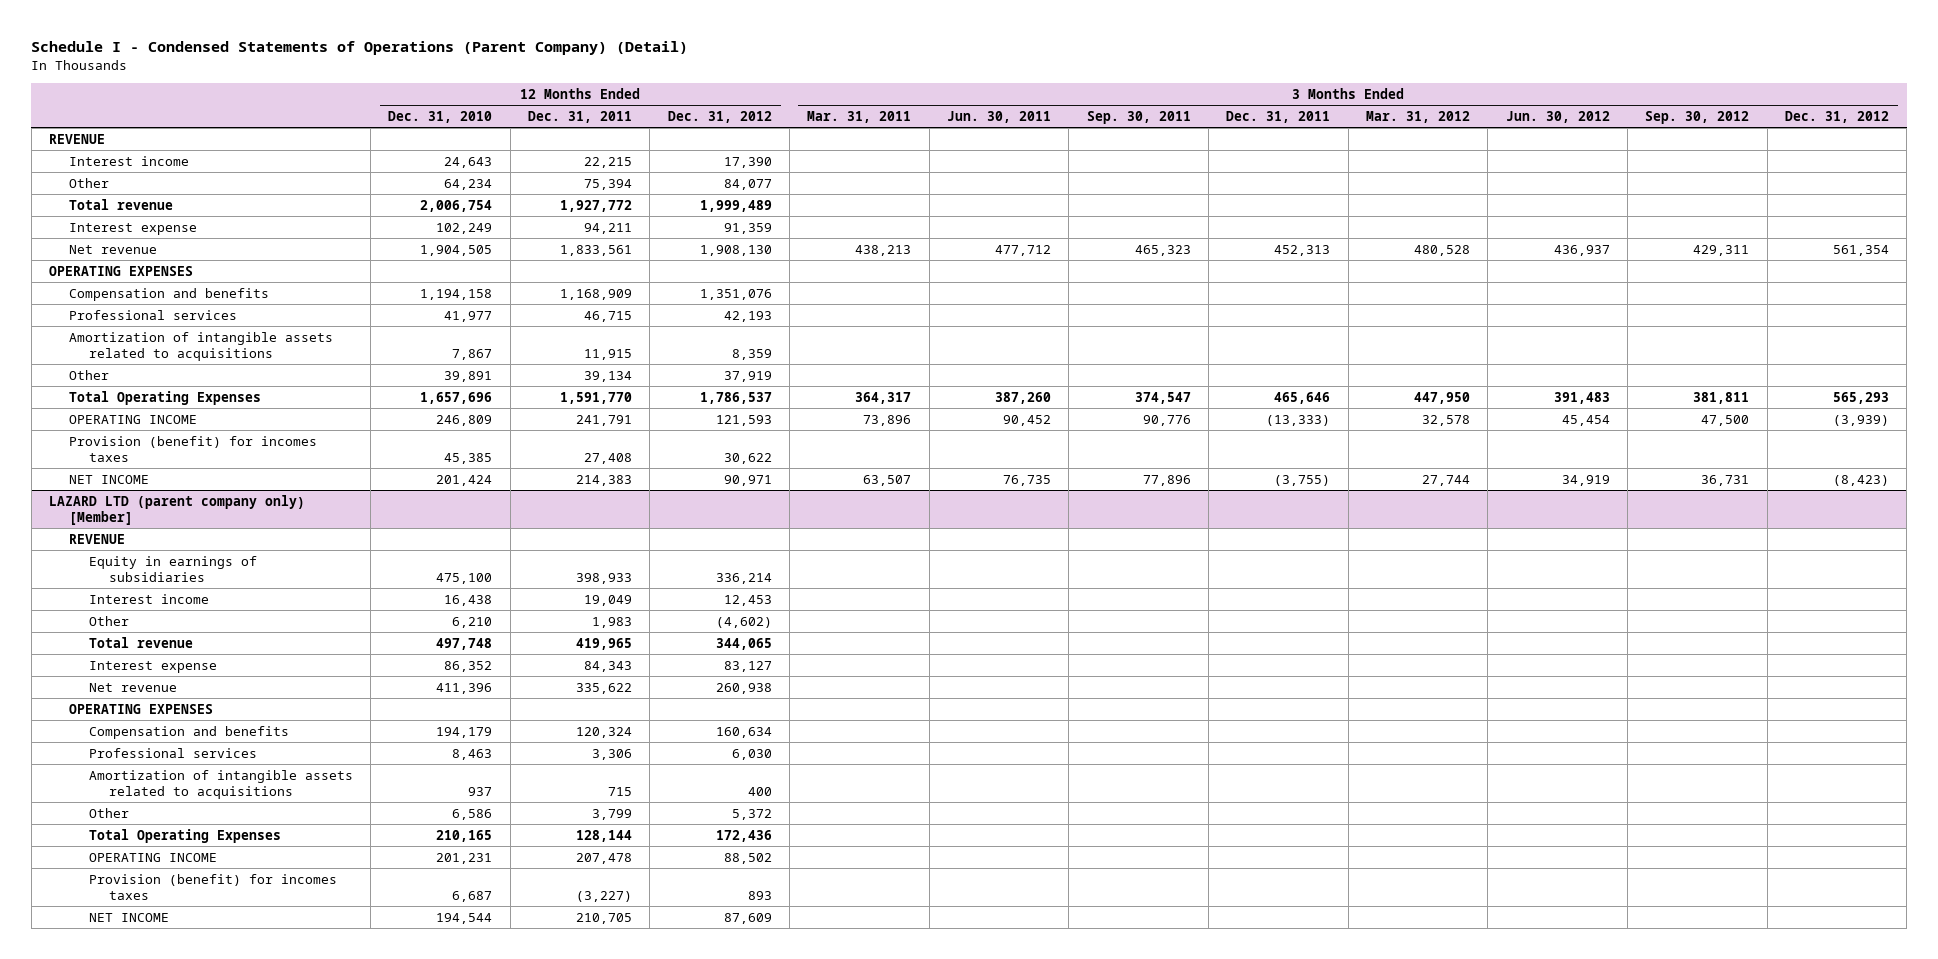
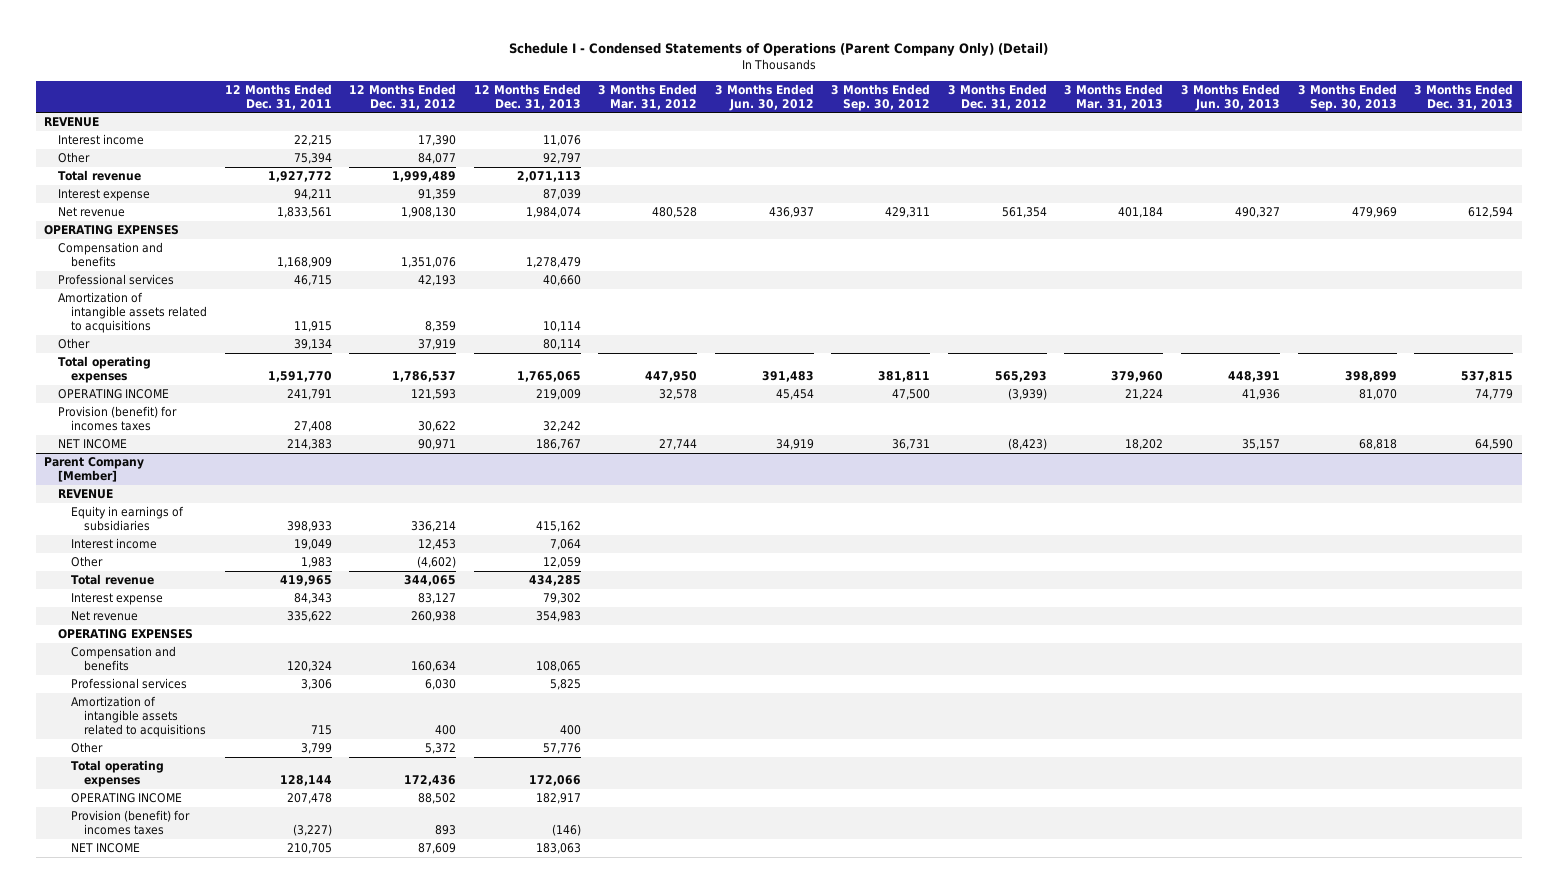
- Schedule I - Condensed Statements of Operations (Parent Company) (Detail)
+ Schedule I - Condensed Statements of Operations (Parent Company Only) (Detail)
- | 12 Months Ended Dec. 31, 2010 | 12 Months Ended Dec. 31, 2011 | 12 Months Ended Dec. 31, 2012 | 3 Months Ended Mar. 31, 2011 | 3 Months Ended Jun. 30, 2011 | 3 Months Ended Sep. 30, 2011 | 3 Months Ended Dec. 31, 2011 | 3 Months Ended Mar. 31, 2012 | 3 Months Ended Jun. 30, 2012 | 3 Months Ended Sep. 30, 2012 | 3 Months Ended Dec. 31, 2012
+ | 12 Months Ended Dec. 31, 2011 | 12 Months Ended Dec. 31, 2012 | 12 Months Ended Dec. 31, 2013 | 3 Months Ended Mar. 31, 2012 | 3 Months Ended Jun. 30, 2012 | 3 Months Ended Sep. 30, 2012 | 3 Months Ended Dec. 31, 2012 | 3 Months Ended Mar. 31, 2013 | 3 Months Ended Jun. 30, 2013 | 3 Months Ended Sep. 30, 2013 | 3 Months Ended Dec. 31, 2013
- Total Operating Expenses | 1,657,696 | 1,591,770 | 1,786,537 | 364,317 | 387,260 | 374,547 | 465,646 | 447,950 | 391,483 | 381,811 | 565,293
+ Total operating expenses | 1,591,770 | 1,786,537 | 1,765,065 | 447,950 | 391,483 | 381,811 | 565,293 | 379,960 | 448,391 | 398,899 | 537,815
- LAZARD LTD (parent company only) [Member]
+ Parent Company [Member]
- Total Operating Expenses | 210,165 | 128,144 | 172,436 | | | | | | | |
+ Total operating expenses | 128,144 | 172,436 | 172,066 | | | | | | | |

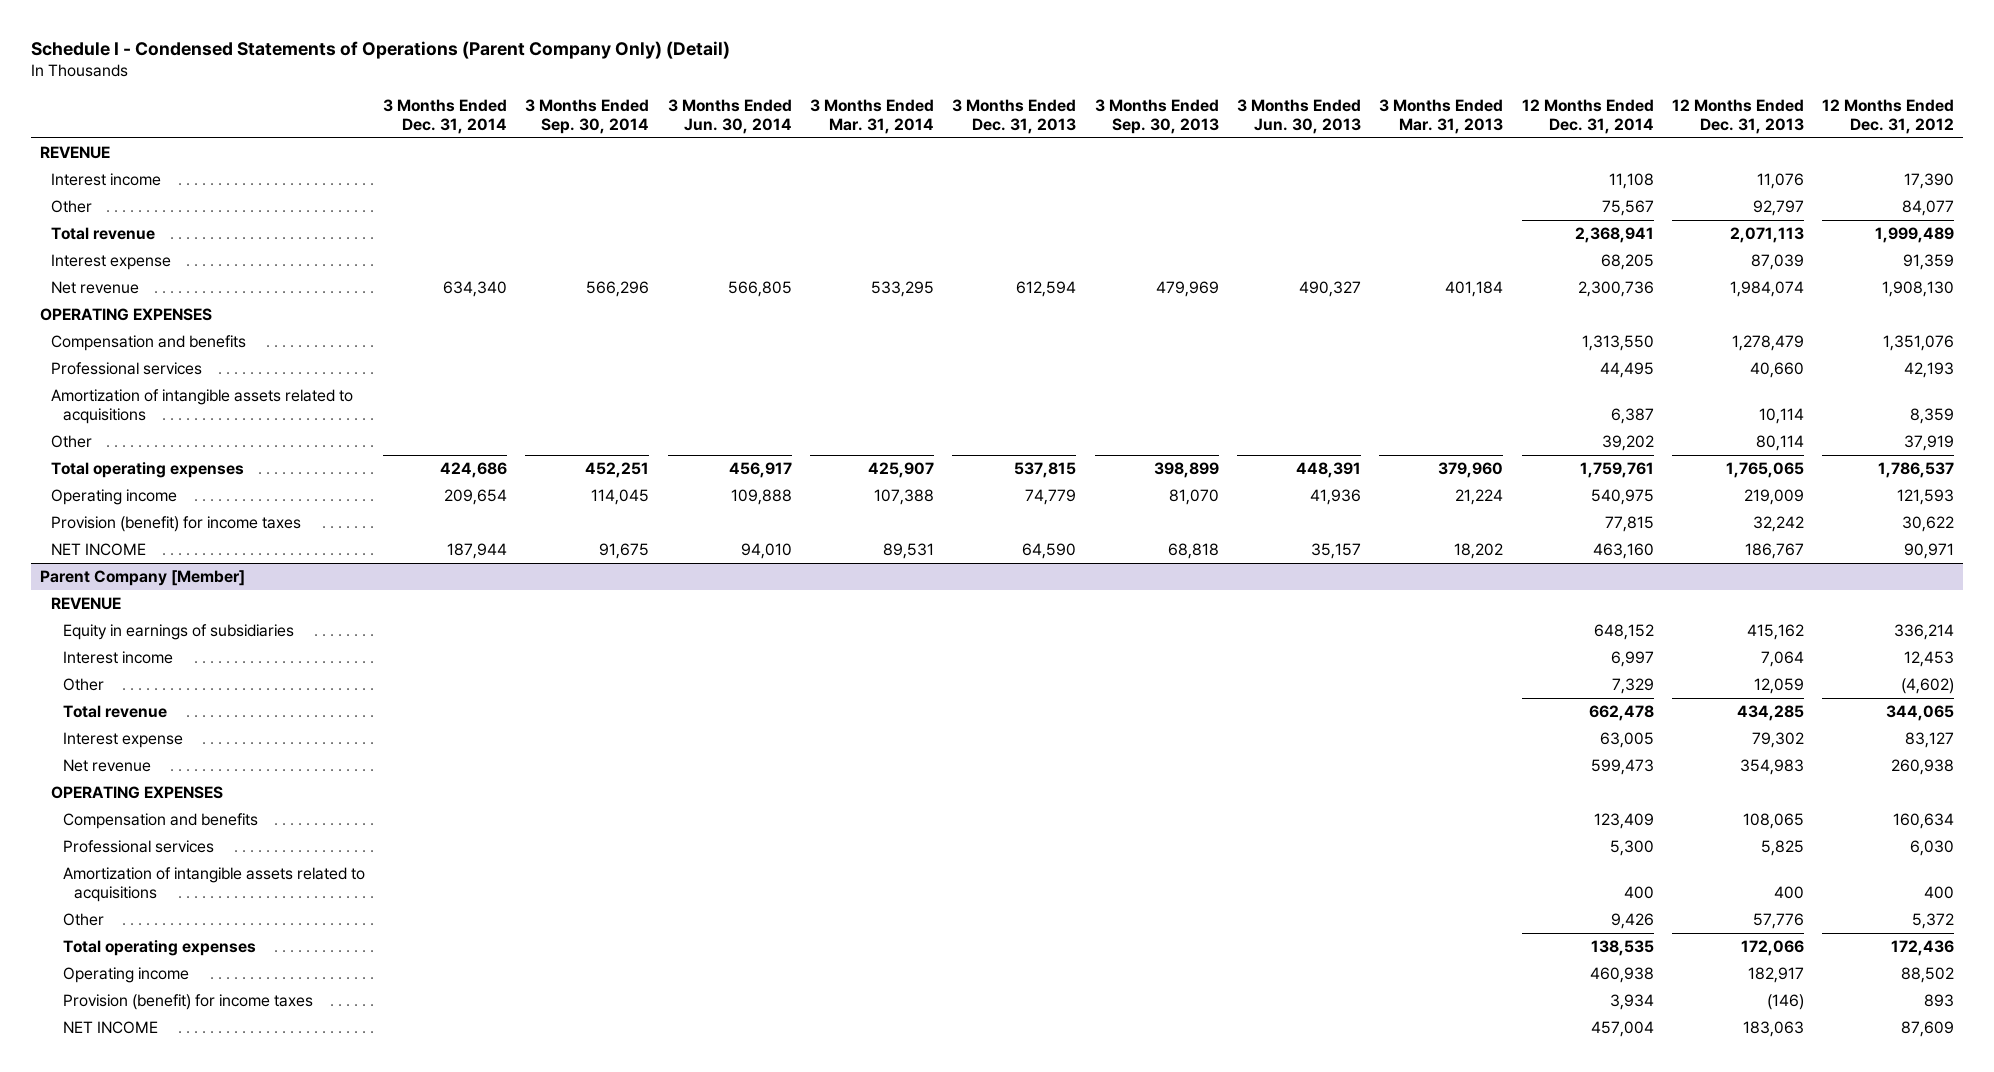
- | 12 Months Ended Dec. 31, 2011 | 12 Months Ended Dec. 31, 2012 | 12 Months Ended Dec. 31, 2013 | 3 Months Ended Mar. 31, 2012 | 3 Months Ended Jun. 30, 2012 | 3 Months Ended Sep. 30, 2012 | 3 Months Ended Dec. 31, 2012 | 3 Months Ended Mar. 31, 2013 | 3 Months Ended Jun. 30, 2013 | 3 Months Ended Sep. 30, 2013 | 3 Months Ended Dec. 31, 2013
+ | 3 Months Ended Dec. 31, 2014 | 3 Months Ended Sep. 30, 2014 | 3 Months Ended Jun. 30, 2014 | 3 Months Ended Mar. 31, 2014 | 3 Months Ended Dec. 31, 2013 | 3 Months Ended Sep. 30, 2013 | 3 Months Ended Jun. 30, 2013 | 3 Months Ended Mar. 31, 2013 | 12 Months Ended Dec. 31, 2014 | 12 Months Ended Dec. 31, 2013 | 12 Months Ended Dec. 31, 2012
- OPERATING INCOME | 241,791 | 121,593 | 219,009 | 32,578 | 45,454 | 47,500 | (3,939) | 21,224 | 41,936 | 81,070 | 74,779
- Provision (benefit) for incomes taxes | 27,408 | 30,622 | 32,242 | | | | | | | |
+ Operating income | 209,654 | 114,045 | 109,888 | 107,388 | 74,779 | 81,070 | 41,936 | 21,224 | 540,975 | 219,009 | 121,593
+ Provision (benefit) for income taxes | | | | | | | | | 77,815 | 32,242 | 30,622
@ Parent Company [Member]
- OPERATING INCOME | 207,478 | 88,502 | 182,917 | | | | | | | |
- Provision (benefit) for incomes taxes | (3,227) | 893 | (146) | | | | | | | |
+ Operating income | | | | | | | | | 460,938 | 182,917 | 88,502
+ Provision (benefit) for income taxes | | | | | | | | | 3,934 | (146) | 893

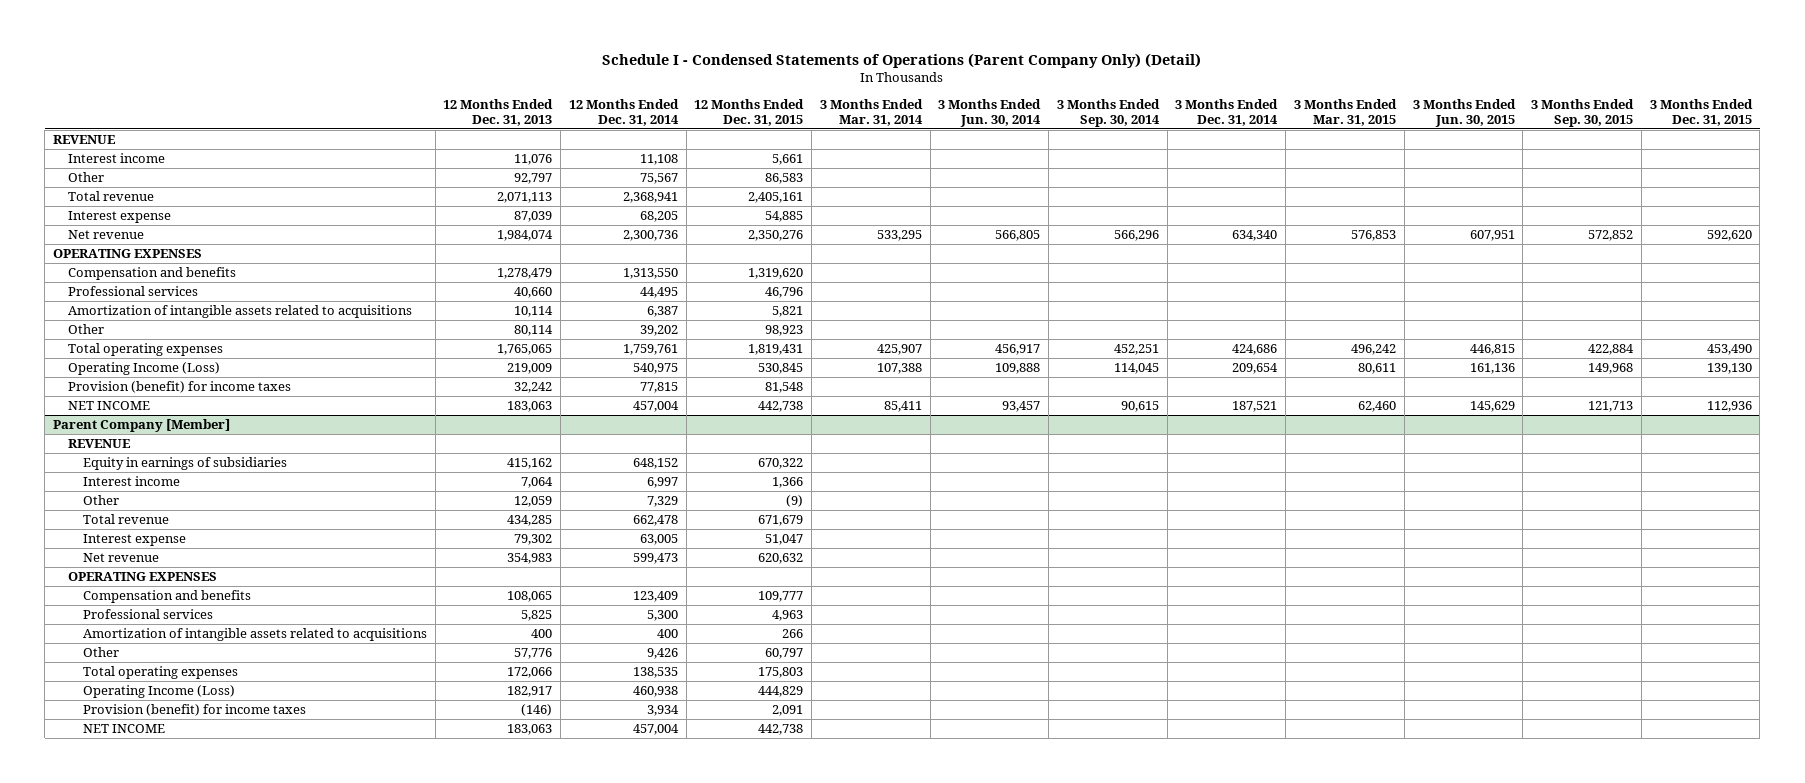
- | 3 Months Ended Dec. 31, 2014 | 3 Months Ended Sep. 30, 2014 | 3 Months Ended Jun. 30, 2014 | 3 Months Ended Mar. 31, 2014 | 3 Months Ended Dec. 31, 2013 | 3 Months Ended Sep. 30, 2013 | 3 Months Ended Jun. 30, 2013 | 3 Months Ended Mar. 31, 2013 | 12 Months Ended Dec. 31, 2014 | 12 Months Ended Dec. 31, 2013 | 12 Months Ended Dec. 31, 2012
+ | 12 Months Ended Dec. 31, 2013 | 12 Months Ended Dec. 31, 2014 | 12 Months Ended Dec. 31, 2015 | 3 Months Ended Mar. 31, 2014 | 3 Months Ended Jun. 30, 2014 | 3 Months Ended Sep. 30, 2014 | 3 Months Ended Dec. 31, 2014 | 3 Months Ended Mar. 31, 2015 | 3 Months Ended Jun. 30, 2015 | 3 Months Ended Sep. 30, 2015 | 3 Months Ended Dec. 31, 2015
- Operating income | 209,654 | 114,045 | 109,888 | 107,388 | 74,779 | 81,070 | 41,936 | 21,224 | 540,975 | 219,009 | 121,593
+ Operating Income (Loss) | 219,009 | 540,975 | 530,845 | 107,388 | 109,888 | 114,045 | 209,654 | 80,611 | 161,136 | 149,968 | 139,130
- NET INCOME | 187,944 | 91,675 | 94,010 | 89,531 | 64,590 | 68,818 | 35,157 | 18,202 | 463,160 | 186,767 | 90,971
+ NET INCOME | 183,063 | 457,004 | 442,738 | 85,411 | 93,457 | 90,615 | 187,521 | 62,460 | 145,629 | 121,713 | 112,936
@ Parent Company [Member]
- Operating income | | | | | | | | | 460,938 | 182,917 | 88,502
+ Operating Income (Loss) | 182,917 | 460,938 | 444,829 | | | | | | | |

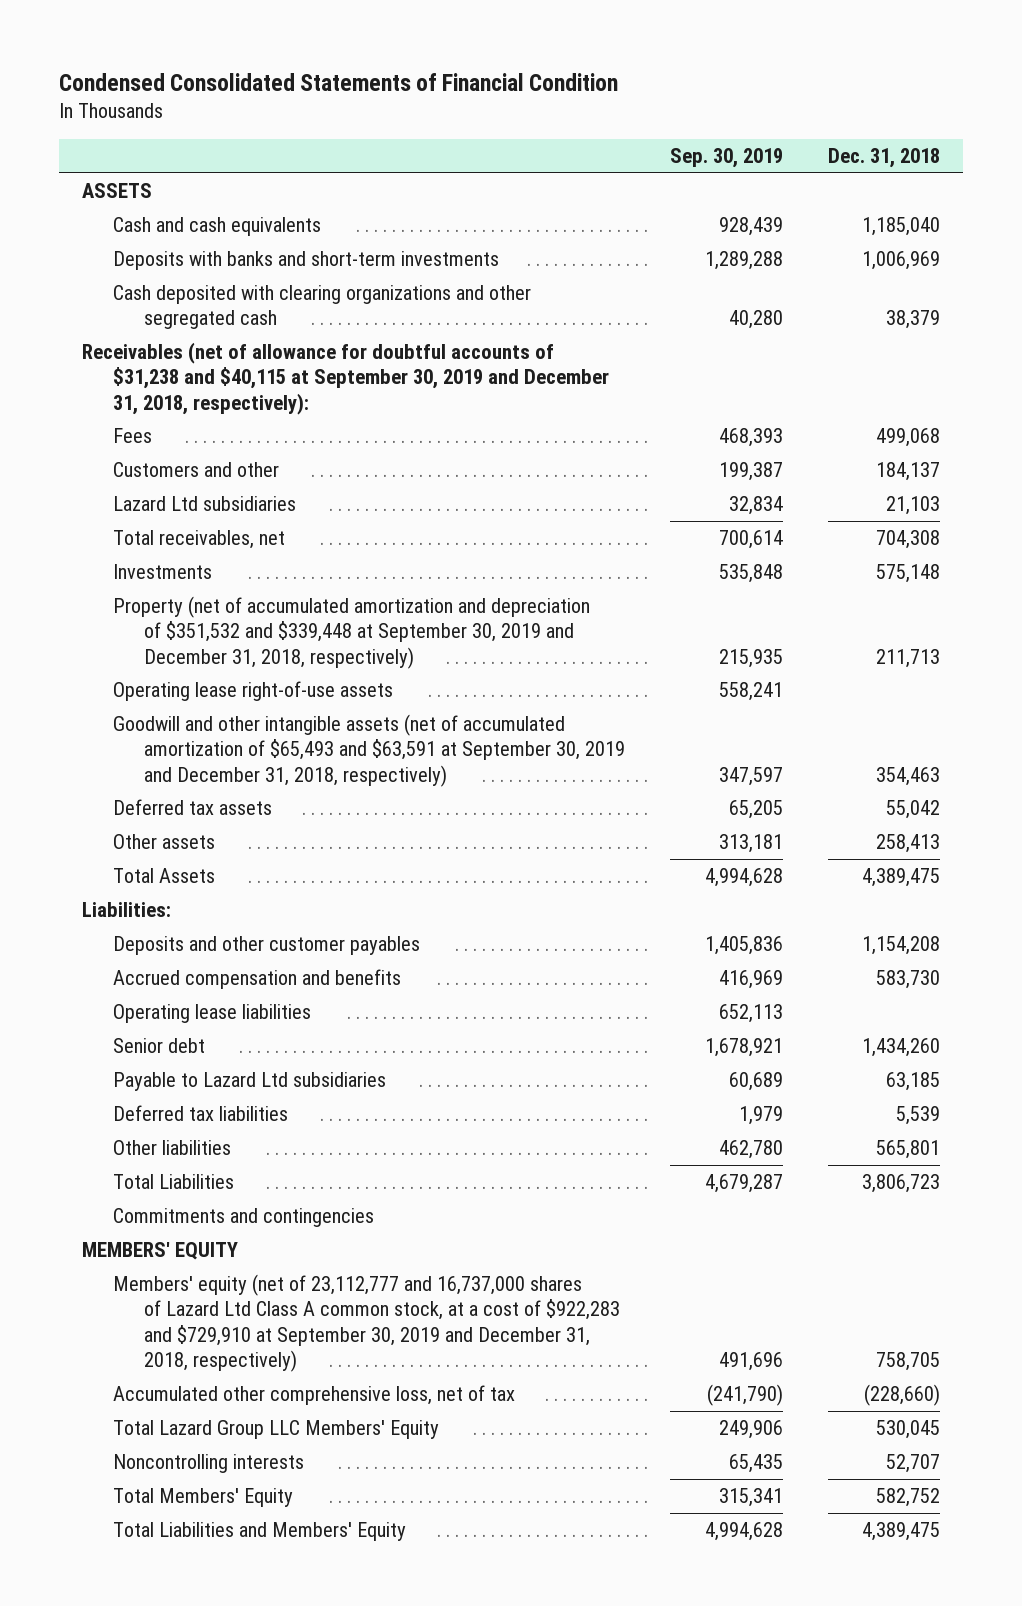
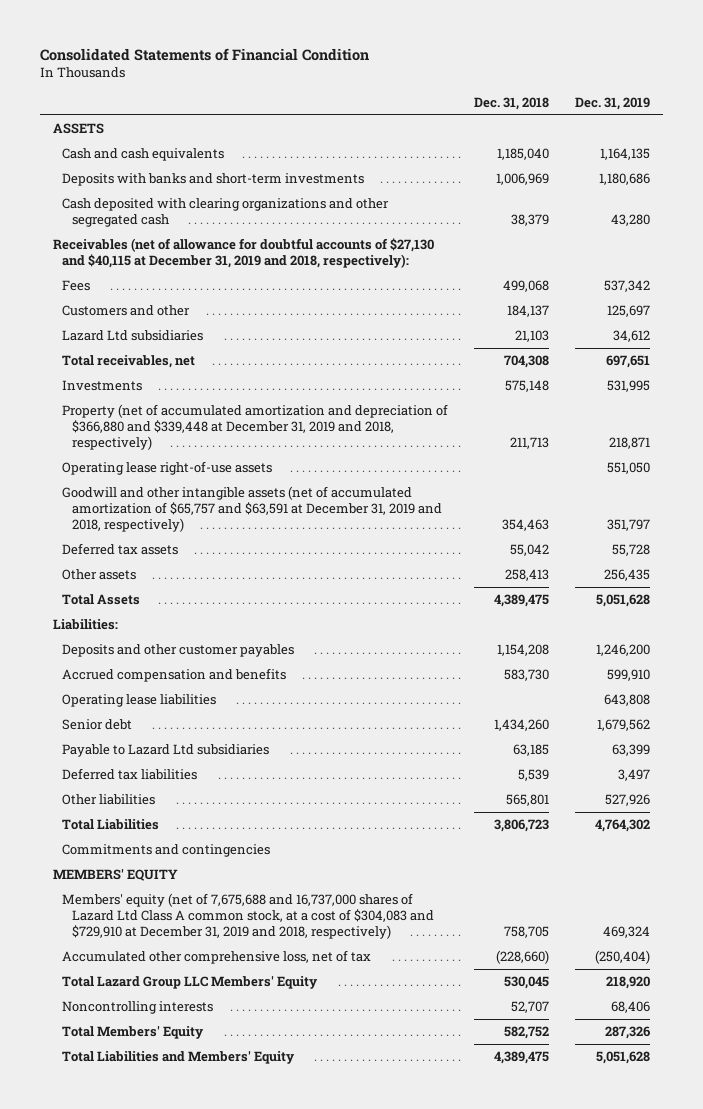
- Condensed Consolidated Statements of Financial Condition
+ Consolidated Statements of Financial Condition
- | Sep. 30, 2019 | Dec. 31, 2018
+ | Dec. 31, 2018 | Dec. 31, 2019
- Receivables (net of allowance for doubtful accounts of $31,238 and $40,115 at September 30, 2019 and December 31, 2018, respectively):
+ Receivables (net of allowance for doubtful accounts of $27,130 and $40,115 at December 31, 2019 and 2018, respectively):
- Property (net of accumulated amortization and depreciation of $351,532 and $339,448 at September 30, 2019 and December 31, 2018, respectively) | 215,935 | 211,713
+ Property (net of accumulated amortization and depreciation of $366,880 and $339,448 at December 31, 2019 and 2018, respectively) | 211,713 | 218,871
- Goodwill and other intangible assets (net of accumulated amortization of $65,493 and $63,591 at September 30, 2019 and December 31, 2018, respectively) | 347,597 | 354,463
+ Goodwill and other intangible assets (net of accumulated amortization of $65,757 and $63,591 at December 31, 2019 and 2018, respectively) | 354,463 | 351,797
- Members' equity (net of 23,112,777 and 16,737,000 shares of Lazard Ltd Class A common stock, at a cost of $922,283 and $729,910 at September 30, 2019 and December 31, 2018, respectively) | 491,696 | 758,705
+ Members' equity (net of 7,675,688 and 16,737,000 shares of Lazard Ltd Class A common stock, at a cost of $304,083 and $729,910 at December 31, 2019 and 2018, respectively) | 758,705 | 469,324

